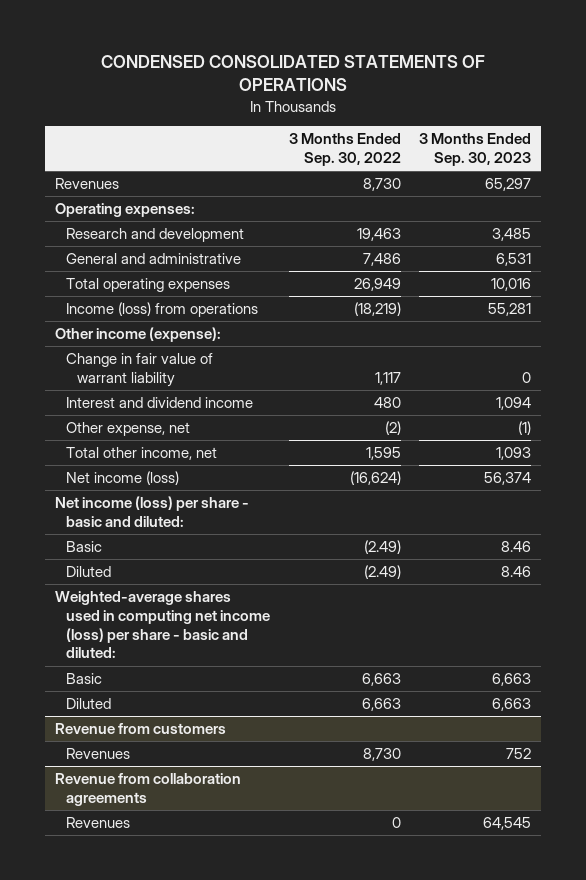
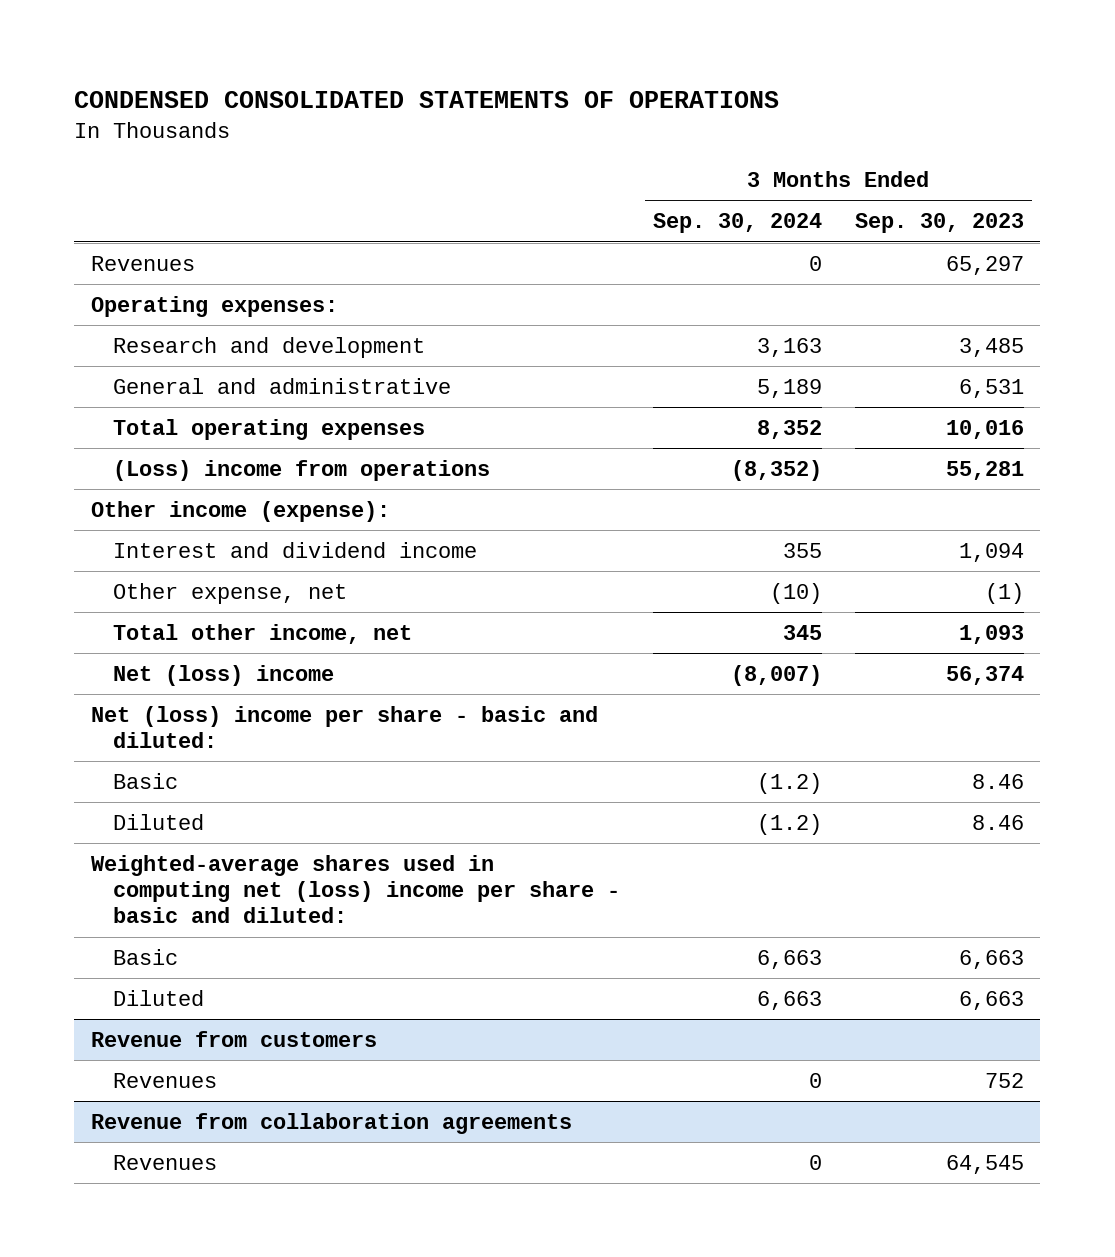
- | 3 Months Ended Sep. 30, 2022 | 3 Months Ended Sep. 30, 2023
+ | 3 Months Ended Sep. 30, 2024 | 3 Months Ended Sep. 30, 2023
- Income (loss) from operations | (18,219) | 55,281
+ (Loss) income from operations | (8,352) | 55,281
- Change in fair value of warrant liability | 1,117 | 0
- Net income (loss) | (16,624) | 56,374
- Net income (loss) per share - basic and diluted:
+ Net (loss) income | (8,007) | 56,374
+ Net (loss) income per share - basic and diluted:
- Weighted-average shares used in computing net income (loss) per share - basic and diluted:
+ Weighted-average shares used in computing net (loss) income per share - basic and diluted:

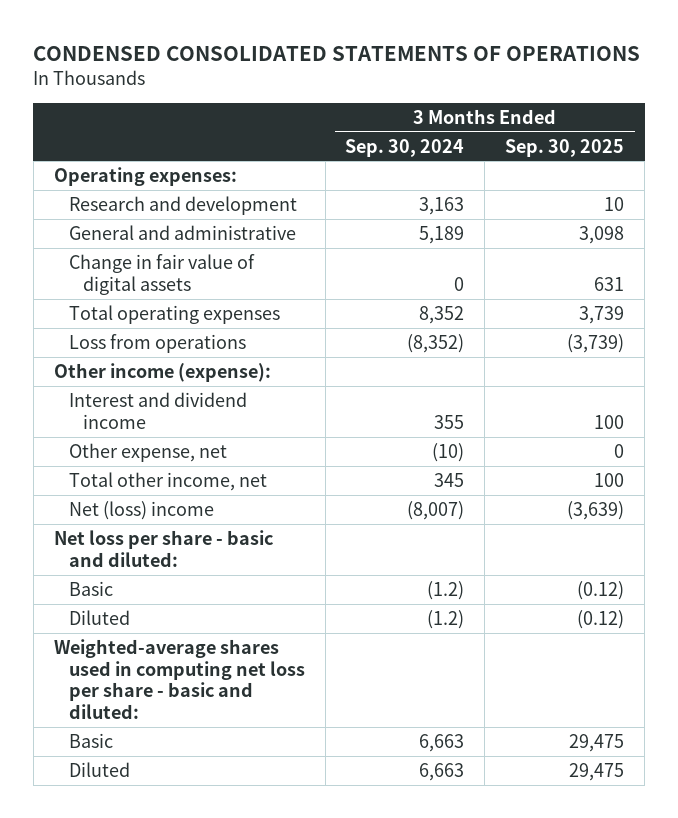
- | 3 Months Ended Sep. 30, 2024 | 3 Months Ended Sep. 30, 2023
+ | 3 Months Ended Sep. 30, 2024 | 3 Months Ended Sep. 30, 2025
- Revenues | 0 | 65,297
+ Change in fair value of digital assets | 0 | 631
- (Loss) income from operations | (8,352) | 55,281
+ Loss from operations | (8,352) | (3,739)
- Net (loss) income per share - basic and diluted:
+ Net loss per share - basic and diluted:
- Weighted-average shares used in computing net (loss) income per share - basic and diluted:
+ Weighted-average shares used in computing net loss per share - basic and diluted:
- Revenue from customers
- Revenues | 0 | 752
- Revenue from collaboration agreements
- Revenues | 0 | 64,545

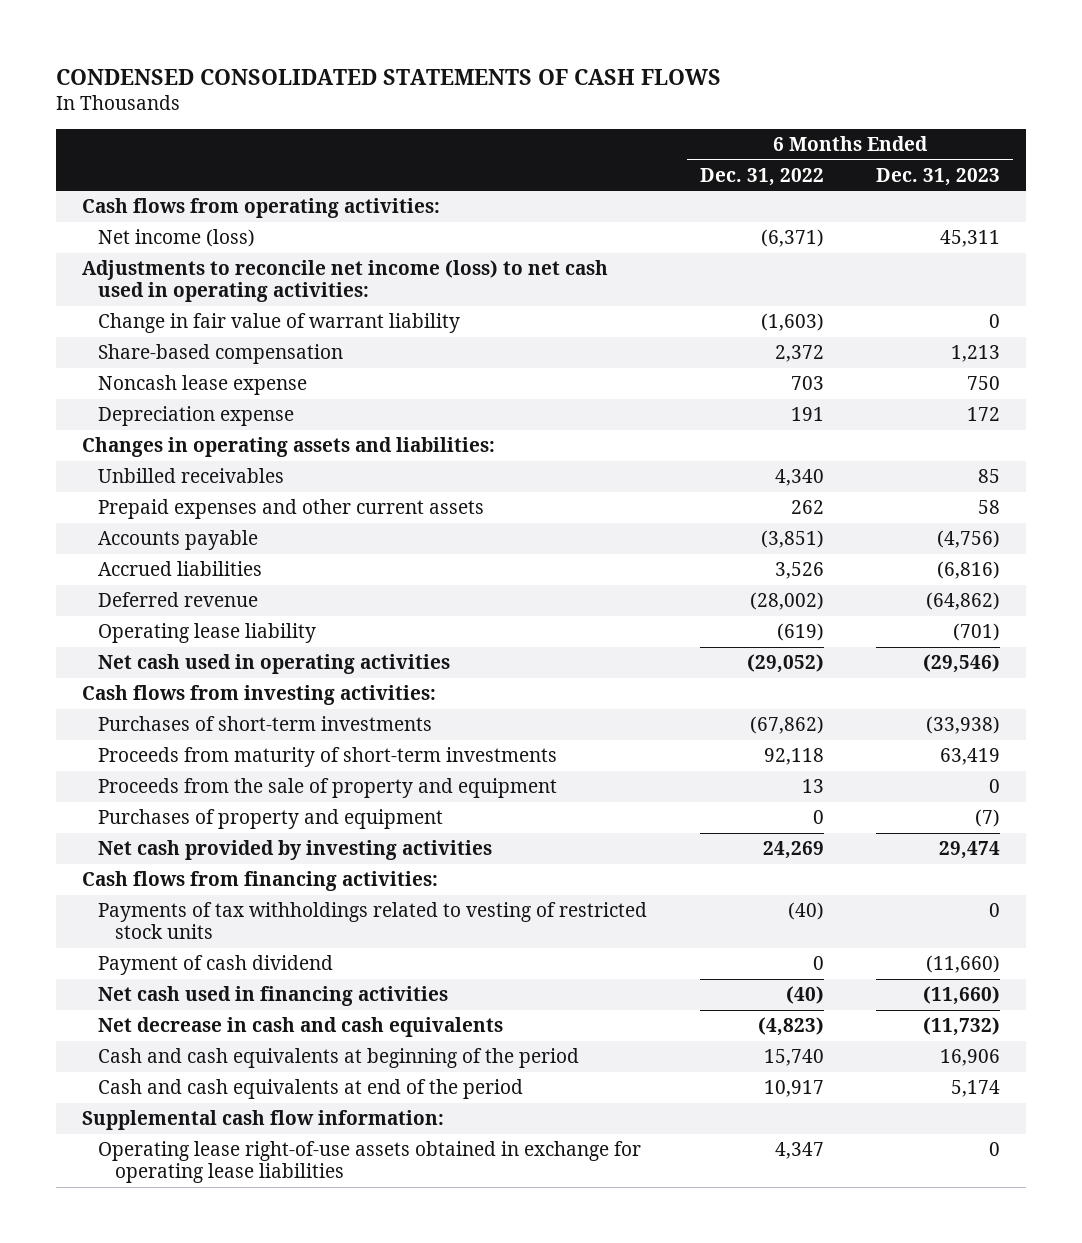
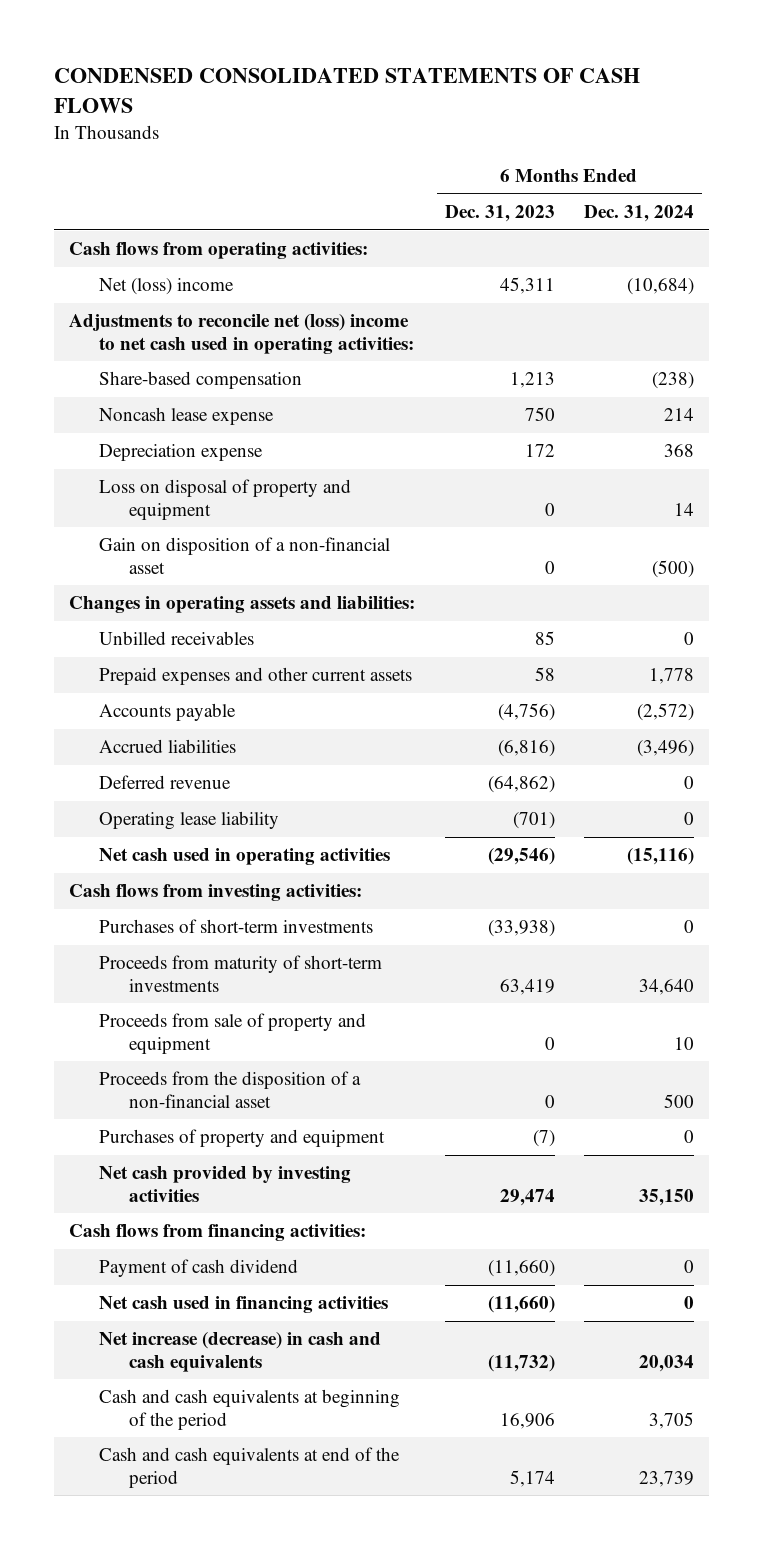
- | 6 Months Ended Dec. 31, 2022 | 6 Months Ended Dec. 31, 2023
+ | 6 Months Ended Dec. 31, 2023 | 6 Months Ended Dec. 31, 2024
- Net income (loss) | (6,371) | 45,311
- Adjustments to reconcile net income (loss) to net cash used in operating activities:
- Change in fair value of warrant liability | (1,603) | 0
+ Net (loss) income | 45,311 | (10,684)
+ Adjustments to reconcile net (loss) income to net cash used in operating activities:
+ Loss on disposal of property and equipment | 0 | 14
+ Gain on disposition of a non-financial asset | 0 | (500)
- Proceeds from the sale of property and equipment | 13 | 0
+ Proceeds from sale of property and equipment | 0 | 10
+ Proceeds from the disposition of a non-financial asset | 0 | 500
- Payments of tax withholdings related to vesting of restricted stock units | (40) | 0
- Net decrease in cash and cash equivalents | (4,823) | (11,732)
+ Net increase (decrease) in cash and cash equivalents | (11,732) | 20,034
- Supplemental cash flow information:
- Operating lease right-of-use assets obtained in exchange for operating lease liabilities | 4,347 | 0

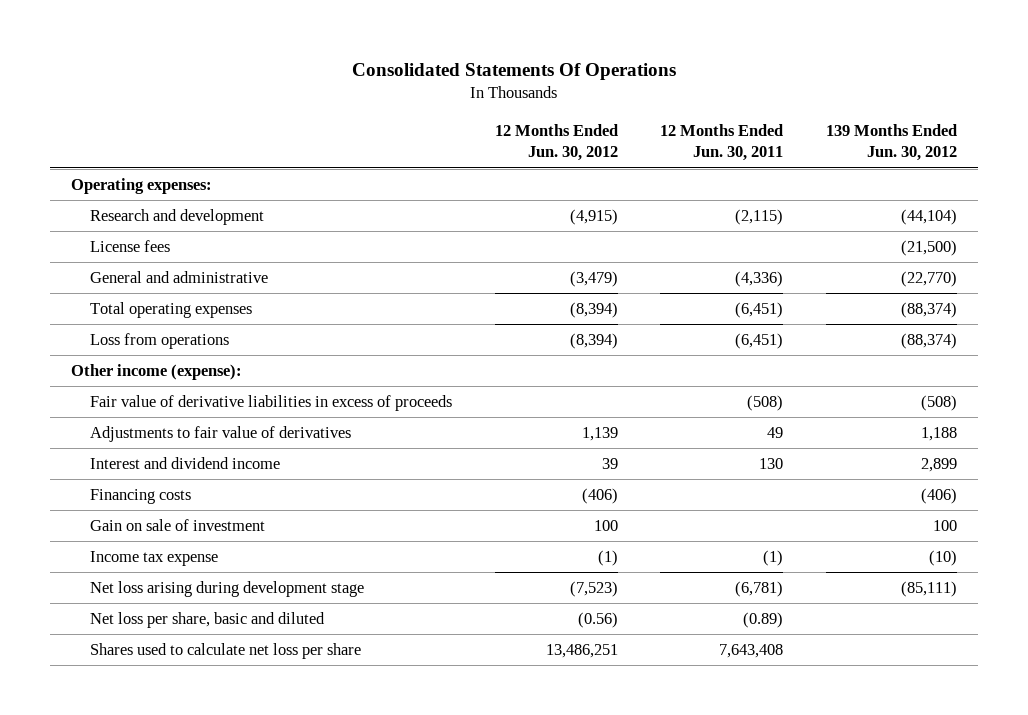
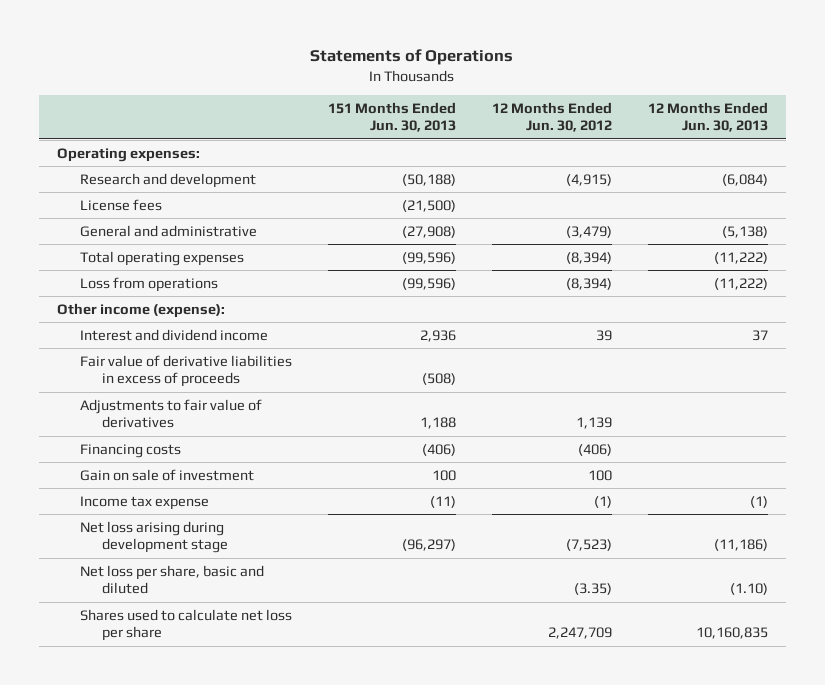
- Consolidated Statements Of Operations
+ Statements of Operations
- | 12 Months Ended Jun. 30, 2012 | 12 Months Ended Jun. 30, 2011 | 139 Months Ended Jun. 30, 2012
+ | 151 Months Ended Jun. 30, 2013 | 12 Months Ended Jun. 30, 2012 | 12 Months Ended Jun. 30, 2013
moved up: Interest and dividend income | 2,936 | 39 | 37
- Net loss per share, basic and diluted | (0.56) | (0.89) |
- Shares used to calculate net loss per share | 13,486,251 | 7,643,408 |
+ Net loss per share, basic and diluted | | (3.35) | (1.10)
+ Shares used to calculate net loss per share | | 2,247,709 | 10,160,835

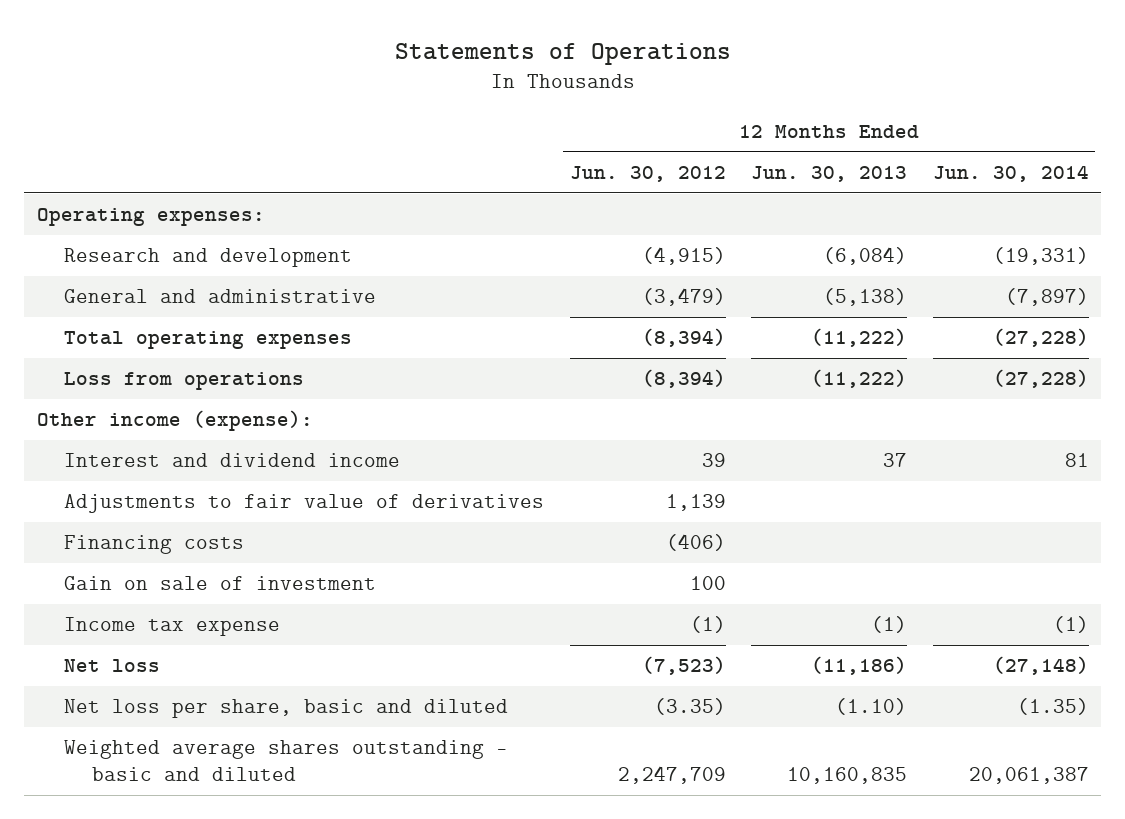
- | 151 Months Ended Jun. 30, 2013 | 12 Months Ended Jun. 30, 2012 | 12 Months Ended Jun. 30, 2013
+ | 12 Months Ended Jun. 30, 2012 | 12 Months Ended Jun. 30, 2013 | 12 Months Ended Jun. 30, 2014
- License fees | (21,500) | |
- Fair value of derivative liabilities in excess of proceeds | (508) | |
- Net loss arising during development stage | (96,297) | (7,523) | (11,186)
+ Net loss | (7,523) | (11,186) | (27,148)
- Shares used to calculate net loss per share | | 2,247,709 | 10,160,835
+ Weighted average shares outstanding - basic and diluted | 2,247,709 | 10,160,835 | 20,061,387

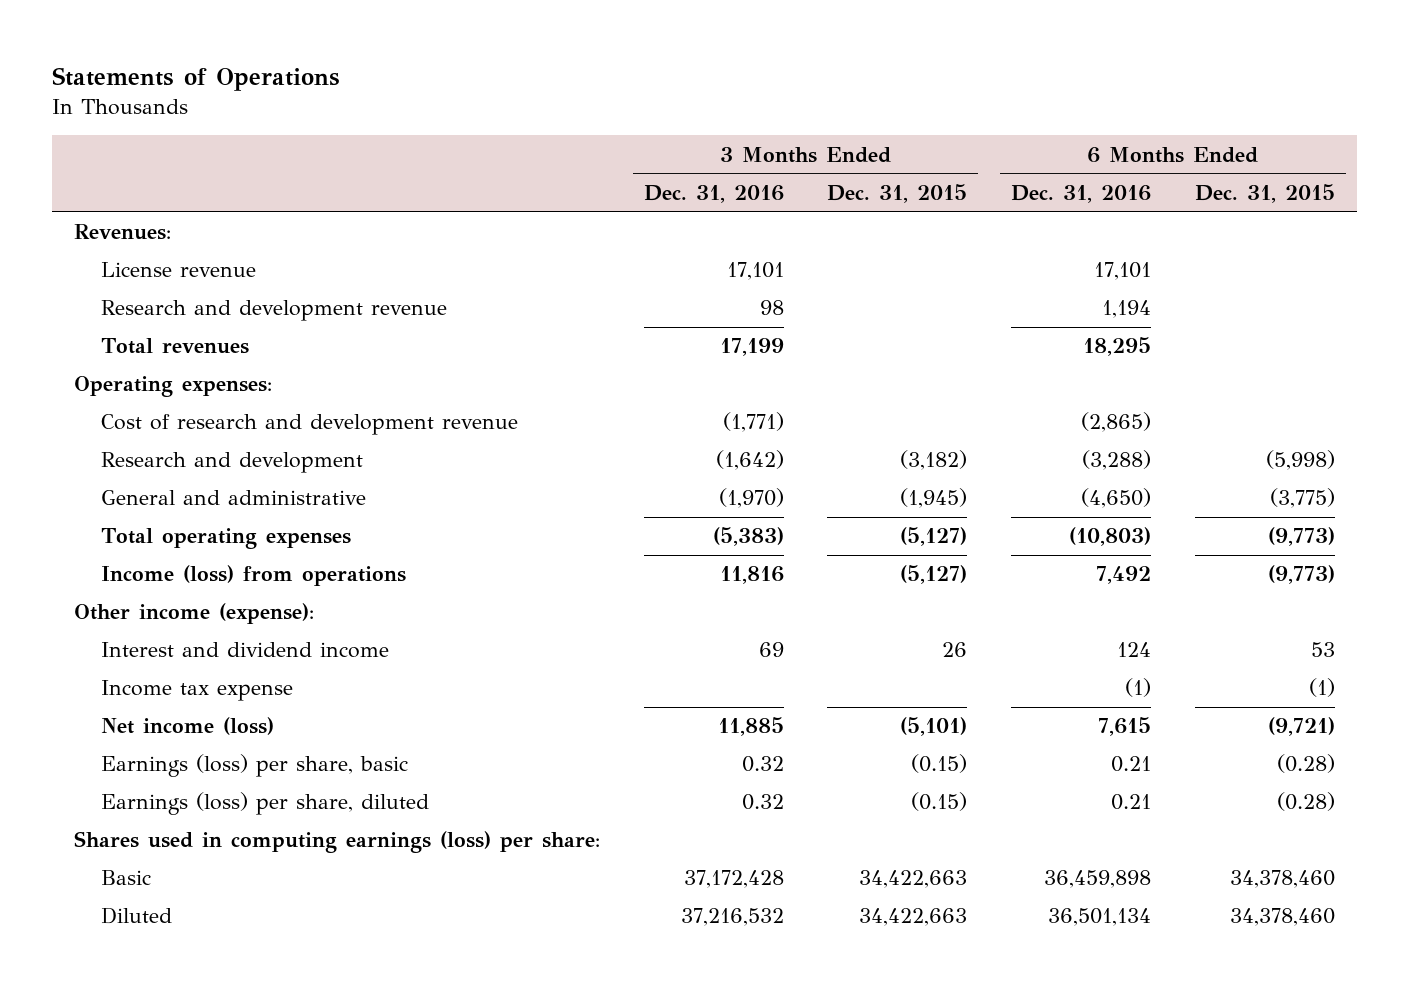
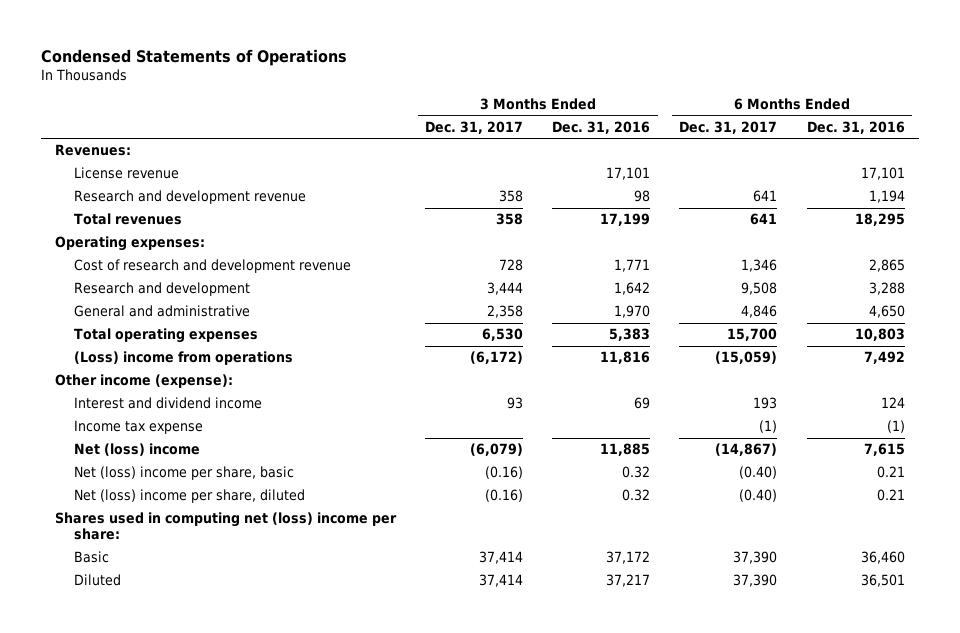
- Statements of Operations
+ Condensed Statements of Operations
- | 3 Months Ended Dec. 31, 2016 | 3 Months Ended Dec. 31, 2015 | 6 Months Ended Dec. 31, 2016 | 6 Months Ended Dec. 31, 2015
+ | 3 Months Ended Dec. 31, 2017 | 3 Months Ended Dec. 31, 2016 | 6 Months Ended Dec. 31, 2017 | 6 Months Ended Dec. 31, 2016
- Cost of research and development revenue | (1,771) | | (2,865) |
- Research and development | (1,642) | (3,182) | (3,288) | (5,998)
- General and administrative | (1,970) | (1,945) | (4,650) | (3,775)
- Total operating expenses | (5,383) | (5,127) | (10,803) | (9,773)
- Income (loss) from operations | 11,816 | (5,127) | 7,492 | (9,773)
+ Cost of research and development revenue | 728 | 1,771 | 1,346 | 2,865
+ Research and development | 3,444 | 1,642 | 9,508 | 3,288
+ General and administrative | 2,358 | 1,970 | 4,846 | 4,650
+ Total operating expenses | 6,530 | 5,383 | 15,700 | 10,803
+ (Loss) income from operations | (6,172) | 11,816 | (15,059) | 7,492
- Net income (loss) | 11,885 | (5,101) | 7,615 | (9,721)
- Earnings (loss) per share, basic | 0.32 | (0.15) | 0.21 | (0.28)
- Earnings (loss) per share, diluted | 0.32 | (0.15) | 0.21 | (0.28)
- Shares used in computing earnings (loss) per share:
- Basic | 37,172,428 | 34,422,663 | 36,459,898 | 34,378,460
- Diluted | 37,216,532 | 34,422,663 | 36,501,134 | 34,378,460
+ Net (loss) income | (6,079) | 11,885 | (14,867) | 7,615
+ Net (loss) income per share, basic | (0.16) | 0.32 | (0.40) | 0.21
+ Net (loss) income per share, diluted | (0.16) | 0.32 | (0.40) | 0.21
+ Shares used in computing net (loss) income per share:
+ Basic | 37,414 | 37,172 | 37,390 | 36,460
+ Diluted | 37,414 | 37,217 | 37,390 | 36,501

